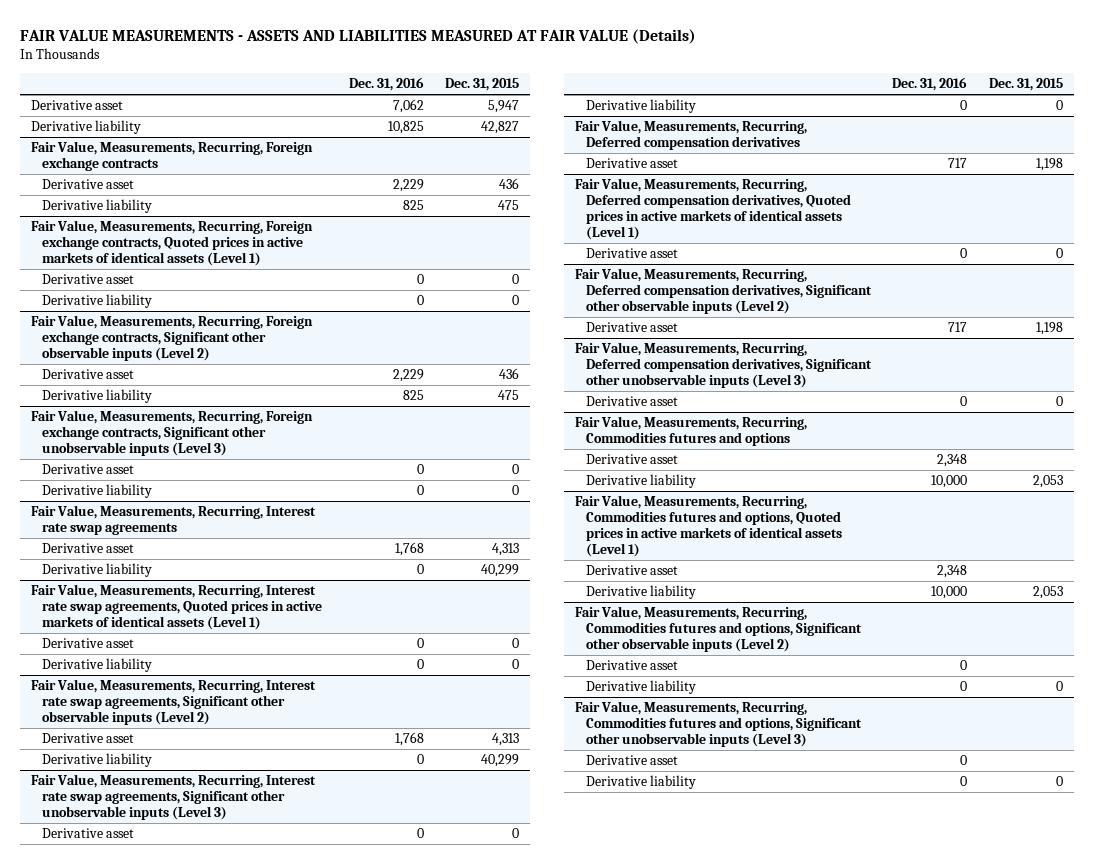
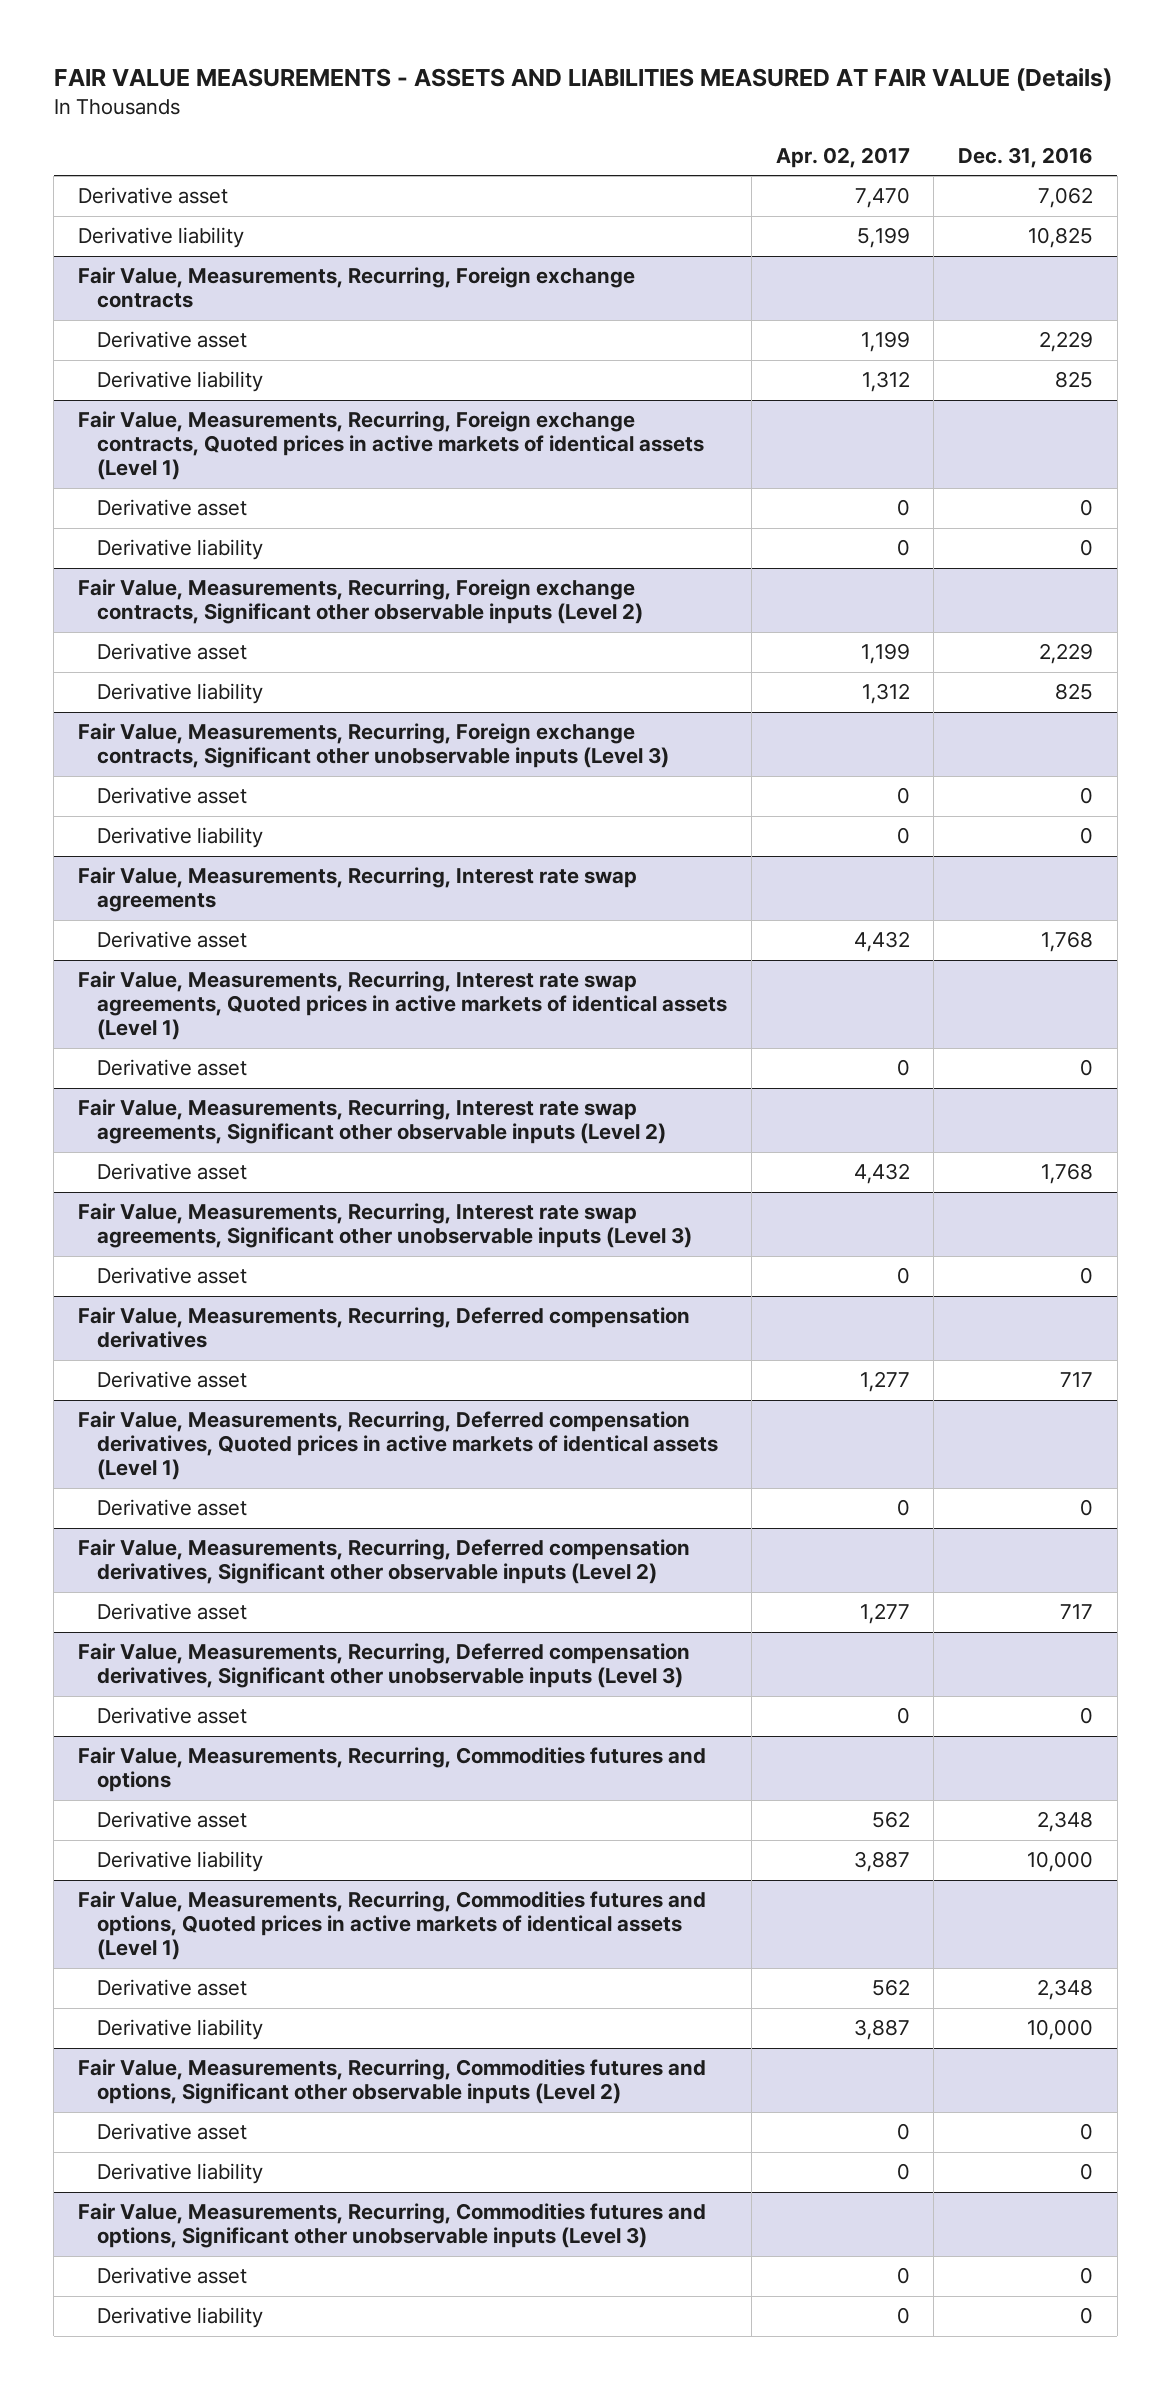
- | Dec. 31, 2016 | Dec. 31, 2015
+ | Apr. 02, 2017 | Dec. 31, 2016
@ Fair Value, Measurements, Recurring, Interest rate swap agreements
- Derivative liability | 0 | 40,299
@ Fair Value, Measurements, Recurring, Interest rate swap agreements, Quoted prices in active markets of identical assets (Level 1)
- Derivative liability | 0 | 0
@ Fair Value, Measurements, Recurring, Interest rate swap agreements, Significant other observable inputs (Level 2)
- Derivative liability | 0 | 40,299
@ Fair Value, Measurements, Recurring, Interest rate swap agreements, Significant other unobservable inputs (Level 3)
- Derivative liability | 0 | 0

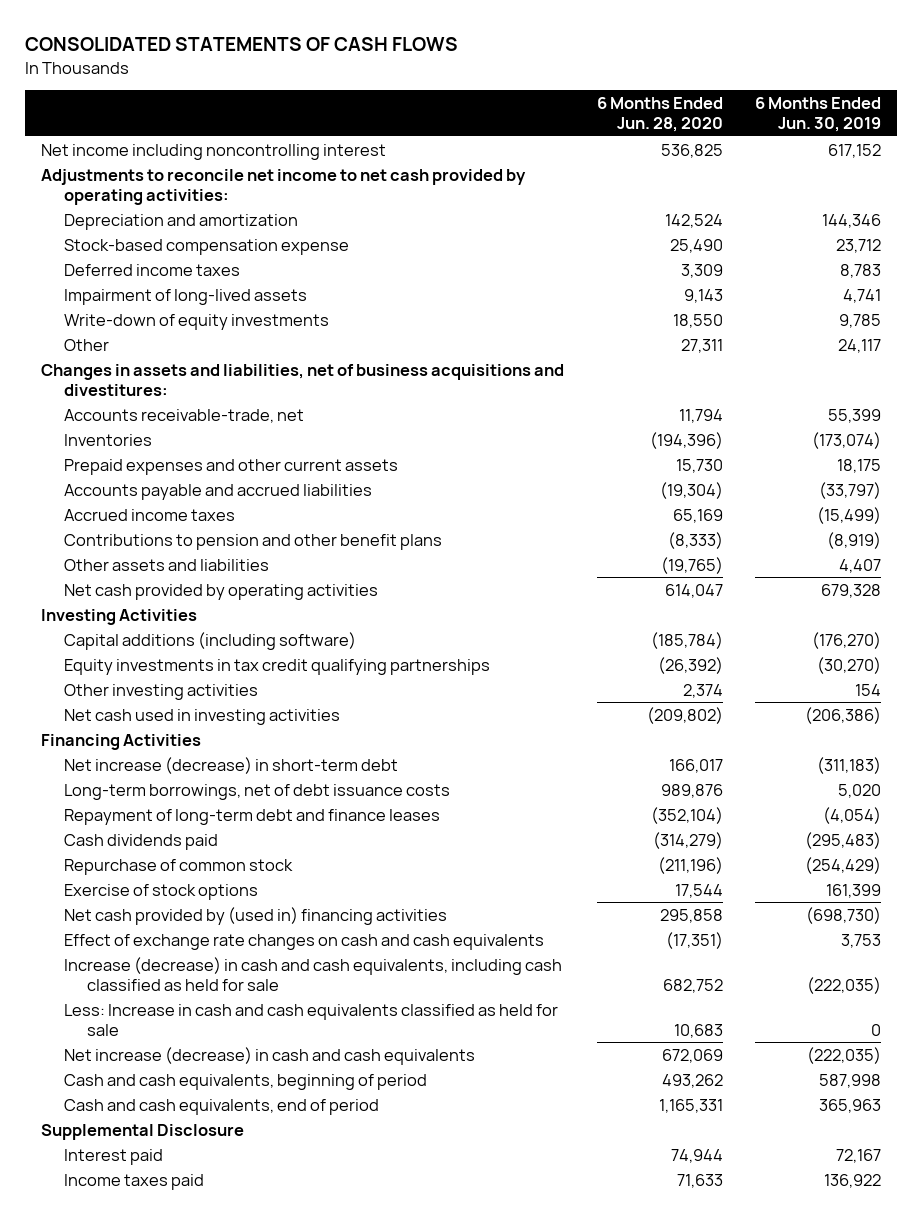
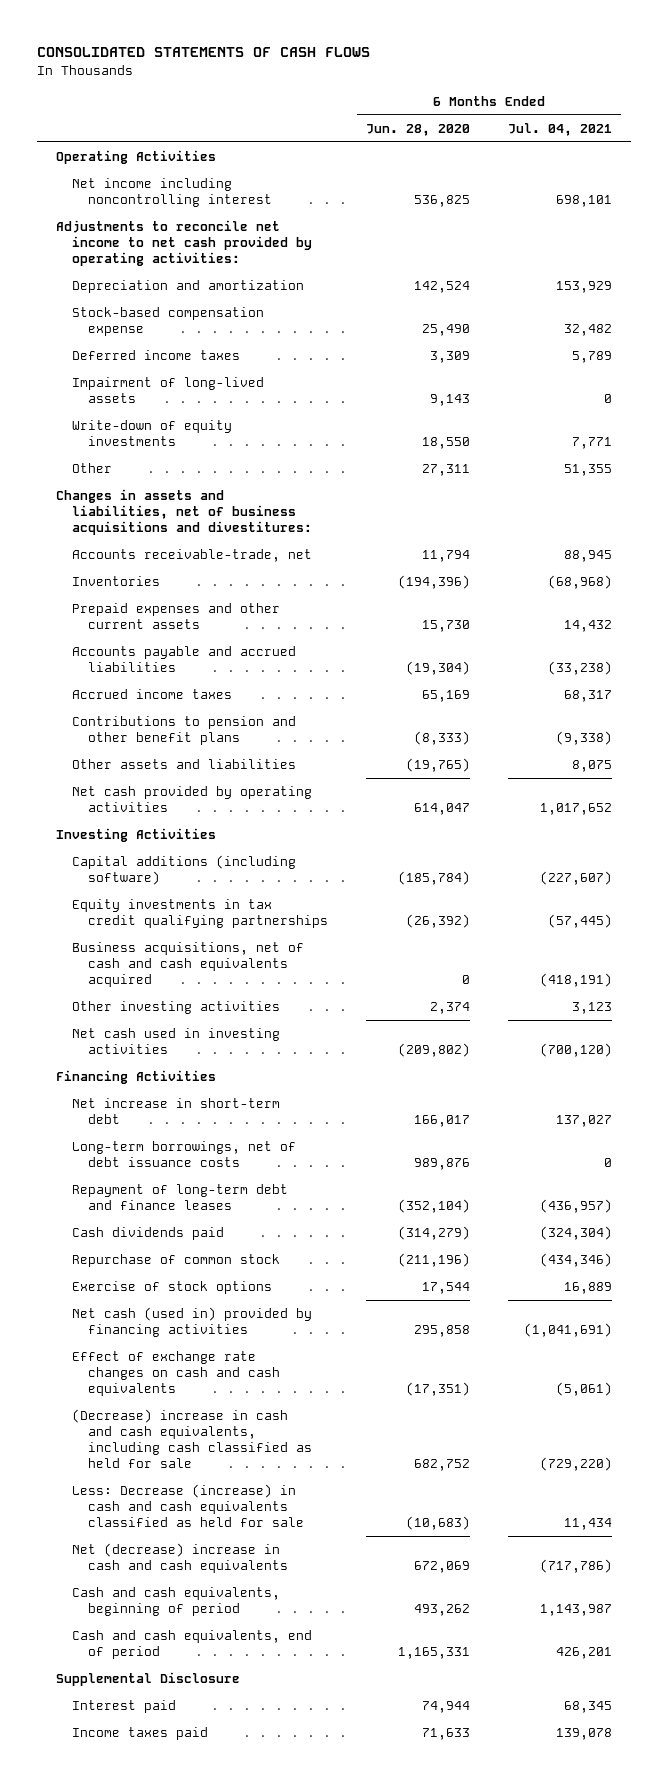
- | 6 Months Ended Jun. 28, 2020 | 6 Months Ended Jun. 30, 2019
+ | 6 Months Ended Jun. 28, 2020 | 6 Months Ended Jul. 04, 2021
+ Operating Activities
+ Business acquisitions, net of cash and cash equivalents acquired | 0 | (418,191)
- Net increase (decrease) in short-term debt | 166,017 | (311,183)
+ Net increase in short-term debt | 166,017 | 137,027
- Net cash provided by (used in) financing activities | 295,858 | (698,730)
+ Net cash (used in) provided by financing activities | 295,858 | (1,041,691)
- Increase (decrease) in cash and cash equivalents, including cash classified as held for sale | 682,752 | (222,035)
- Less: Increase in cash and cash equivalents classified as held for sale | 10,683 | 0
- Net increase (decrease) in cash and cash equivalents | 672,069 | (222,035)
+ (Decrease) increase in cash and cash equivalents, including cash classified as held for sale | 682,752 | (729,220)
+ Less: Decrease (increase) in cash and cash equivalents classified as held for sale | (10,683) | 11,434
+ Net (decrease) increase in cash and cash equivalents | 672,069 | (717,786)

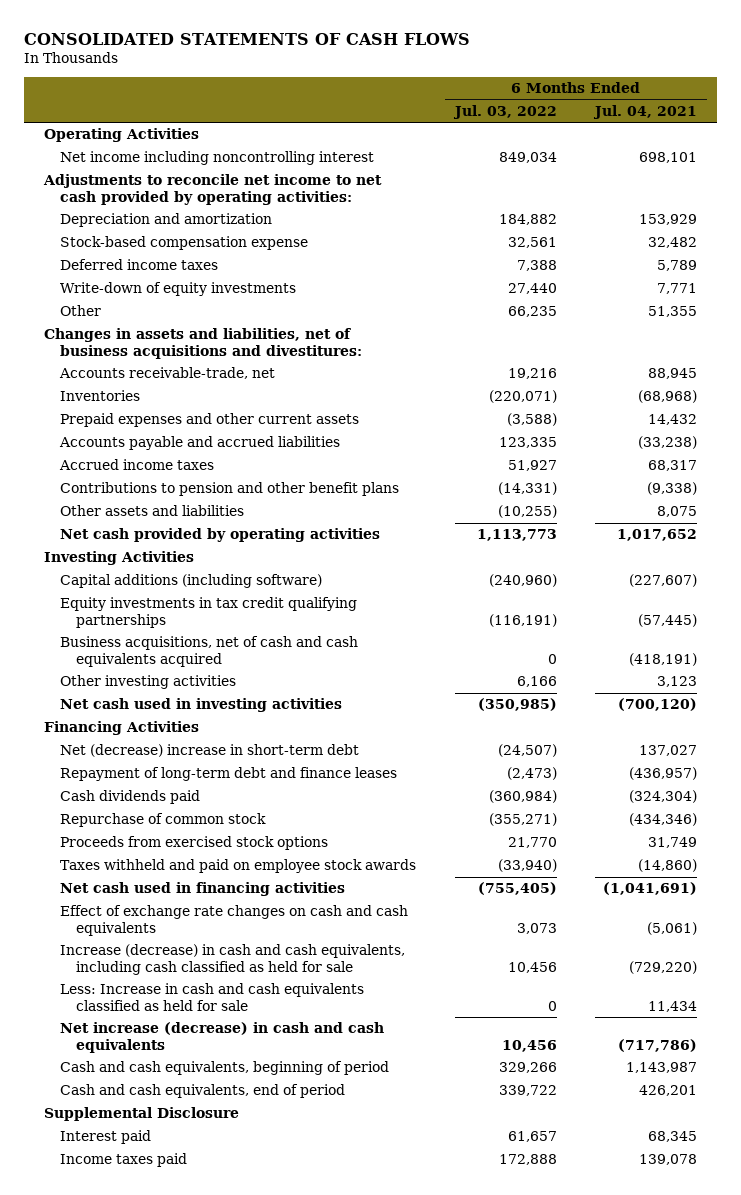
- | 6 Months Ended Jun. 28, 2020 | 6 Months Ended Jul. 04, 2021
+ | 6 Months Ended Jul. 03, 2022 | 6 Months Ended Jul. 04, 2021
- Impairment of long-lived assets | 9,143 | 0
- Net increase in short-term debt | 166,017 | 137,027
- Long-term borrowings, net of debt issuance costs | 989,876 | 0
+ Net (decrease) increase in short-term debt | (24,507) | 137,027
- Exercise of stock options | 17,544 | 16,889
- Net cash (used in) provided by financing activities | 295,858 | (1,041,691)
+ Proceeds from exercised stock options | 21,770 | 31,749
+ Taxes withheld and paid on employee stock awards | (33,940) | (14,860)
+ Net cash used in financing activities | (755,405) | (1,041,691)
- (Decrease) increase in cash and cash equivalents, including cash classified as held for sale | 682,752 | (729,220)
- Less: Decrease (increase) in cash and cash equivalents classified as held for sale | (10,683) | 11,434
- Net (decrease) increase in cash and cash equivalents | 672,069 | (717,786)
+ Increase (decrease) in cash and cash equivalents, including cash classified as held for sale | 10,456 | (729,220)
+ Less: Increase in cash and cash equivalents classified as held for sale | 0 | 11,434
+ Net increase (decrease) in cash and cash equivalents | 10,456 | (717,786)

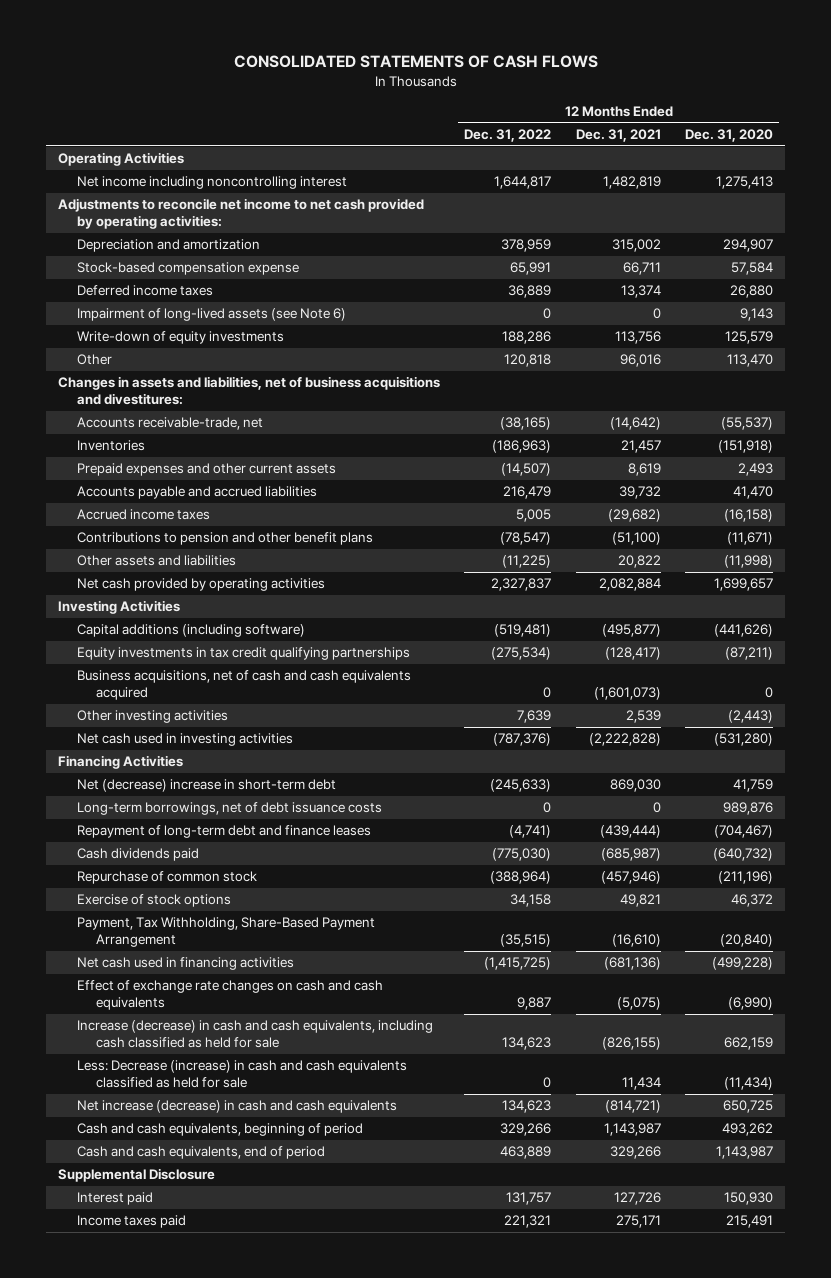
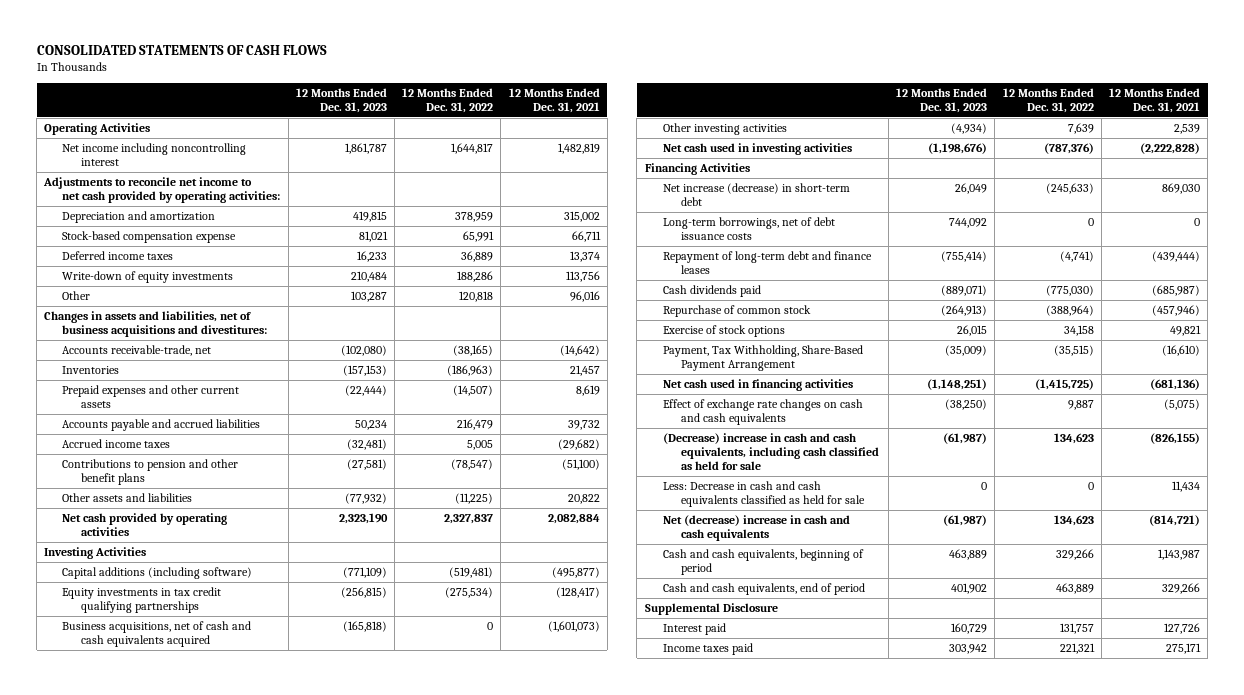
- | 12 Months Ended Dec. 31, 2022 | 12 Months Ended Dec. 31, 2021 | 12 Months Ended Dec. 31, 2020
+ | 12 Months Ended Dec. 31, 2023 | 12 Months Ended Dec. 31, 2022 | 12 Months Ended Dec. 31, 2021
- Impairment of long-lived assets (see Note 6) | 0 | 0 | 9,143
- Net (decrease) increase in short-term debt | (245,633) | 869,030 | 41,759
+ Net increase (decrease) in short-term debt | 26,049 | (245,633) | 869,030
- Increase (decrease) in cash and cash equivalents, including cash classified as held for sale | 134,623 | (826,155) | 662,159
- Less: Decrease (increase) in cash and cash equivalents classified as held for sale | 0 | 11,434 | (11,434)
- Net increase (decrease) in cash and cash equivalents | 134,623 | (814,721) | 650,725
+ (Decrease) increase in cash and cash equivalents, including cash classified as held for sale | (61,987) | 134,623 | (826,155)
+ Less: Decrease in cash and cash equivalents classified as held for sale | 0 | 0 | 11,434
+ Net (decrease) increase in cash and cash equivalents | (61,987) | 134,623 | (814,721)

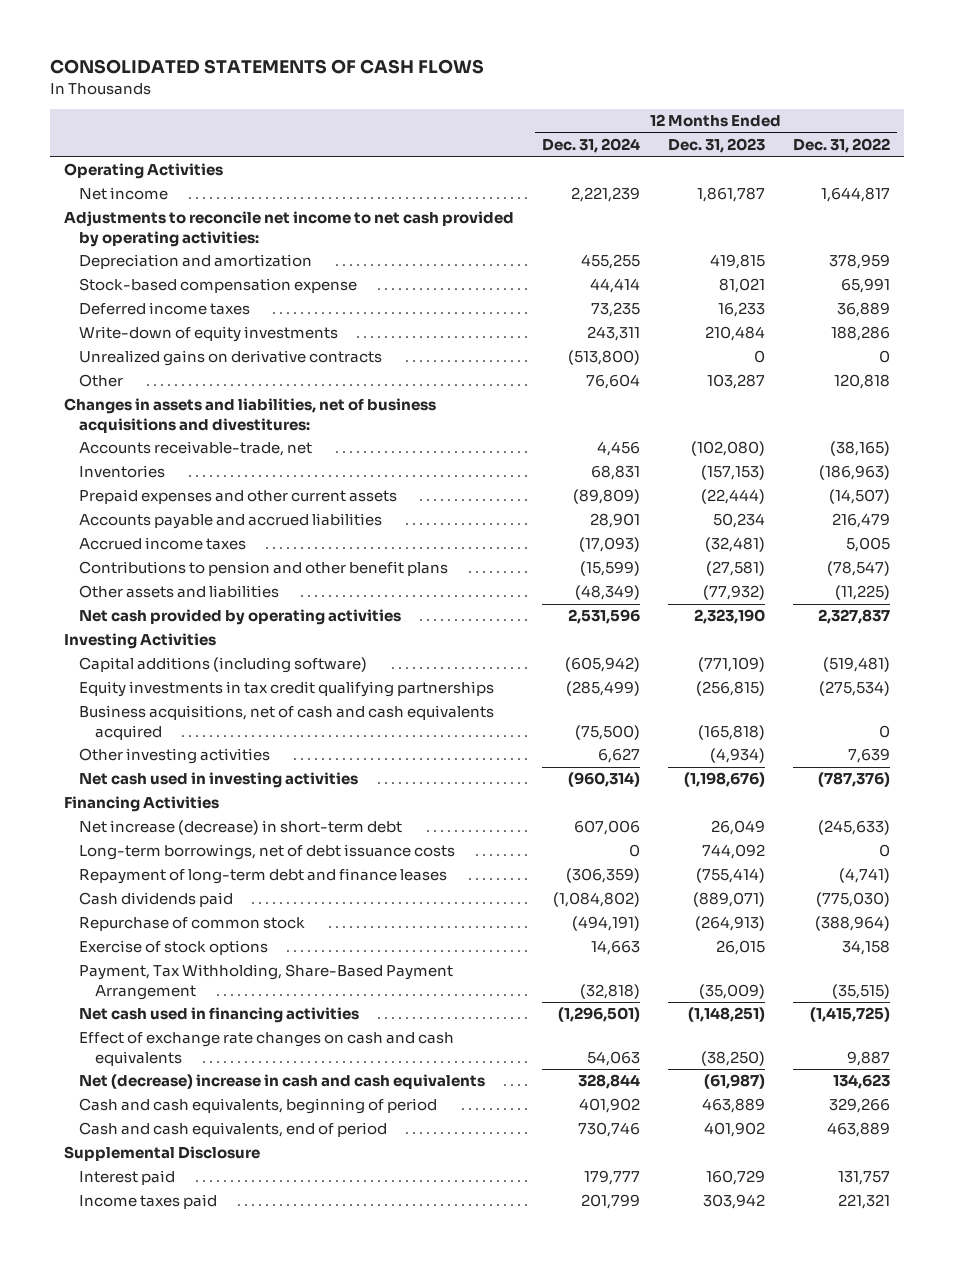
- | 12 Months Ended Dec. 31, 2023 | 12 Months Ended Dec. 31, 2022 | 12 Months Ended Dec. 31, 2021
+ | 12 Months Ended Dec. 31, 2024 | 12 Months Ended Dec. 31, 2023 | 12 Months Ended Dec. 31, 2022
- Net income including noncontrolling interest | 1,861,787 | 1,644,817 | 1,482,819
+ Net income | 2,221,239 | 1,861,787 | 1,644,817
+ Unrealized gains on derivative contracts | (513,800) | 0 | 0
- (Decrease) increase in cash and cash equivalents, including cash classified as held for sale | (61,987) | 134,623 | (826,155)
- Less: Decrease in cash and cash equivalents classified as held for sale | 0 | 0 | 11,434

